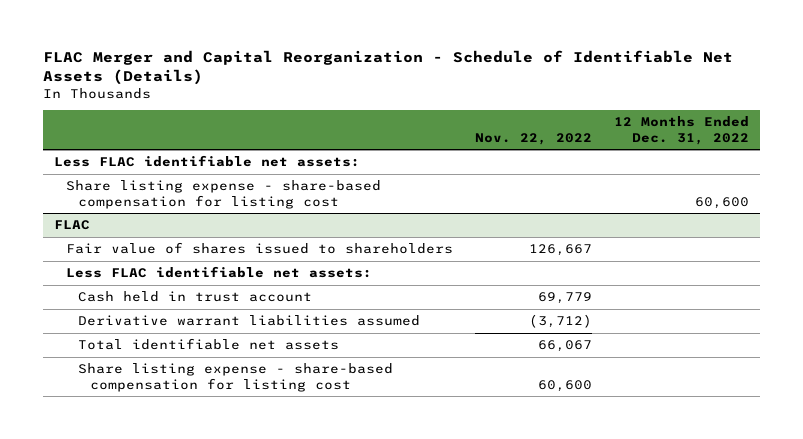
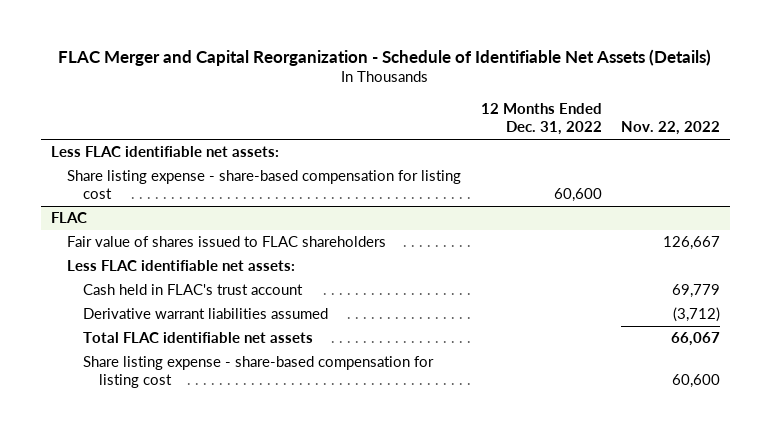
- | Nov. 22, 2022 | 12 Months Ended Dec. 31, 2022
+ | 12 Months Ended Dec. 31, 2022 | Nov. 22, 2022
@ FLAC
- Fair value of shares issued to shareholders | 126,667 |
+ Fair value of shares issued to FLAC shareholders | | 126,667
- Cash held in trust account | 69,779 |
+ Cash held in FLAC's trust account | | 69,779
- Total identifiable net assets | 66,067 |
+ Total FLAC identifiable net assets | | 66,067

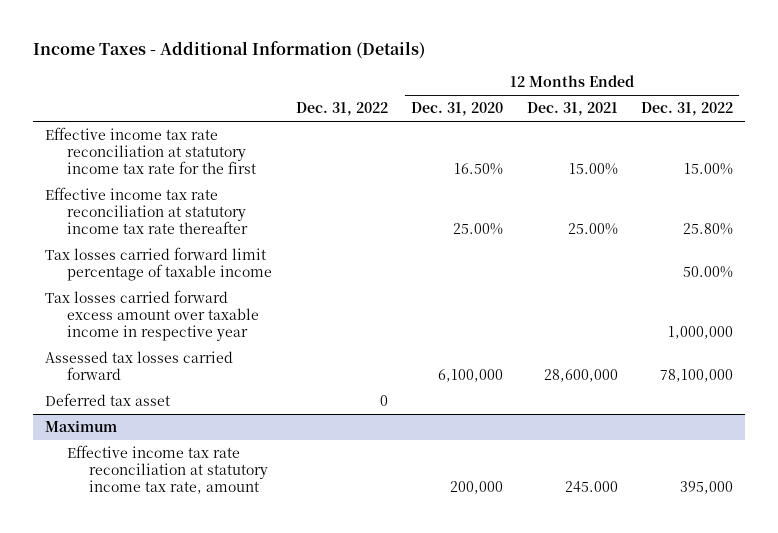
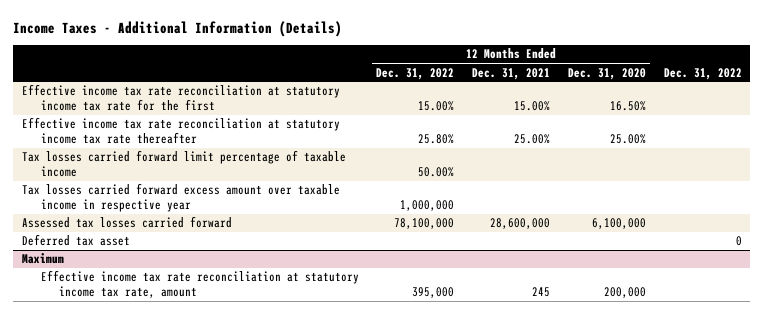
- | Dec. 31, 2022 | 12 Months Ended Dec. 31, 2020 | 12 Months Ended Dec. 31, 2021 | 12 Months Ended Dec. 31, 2022
+ | 12 Months Ended Dec. 31, 2022 | 12 Months Ended Dec. 31, 2021 | 12 Months Ended Dec. 31, 2020 | Dec. 31, 2022
@ Maximum
- Effective income tax rate reconciliation at statutory income tax rate, amount | | 200,000 | 245.000 | 395,000
+ Effective income tax rate reconciliation at statutory income tax rate, amount | 395,000 | 245 | 200,000 |

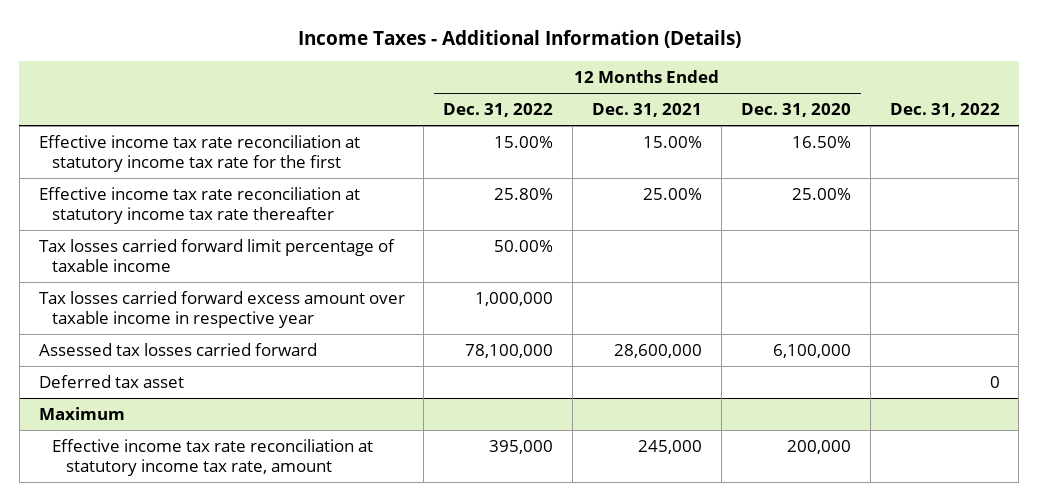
@ Maximum
- Effective income tax rate reconciliation at statutory income tax rate, amount | 395,000 | 245 | 200,000 |
+ Effective income tax rate reconciliation at statutory income tax rate, amount | 395,000 | 245,000 | 200,000 |

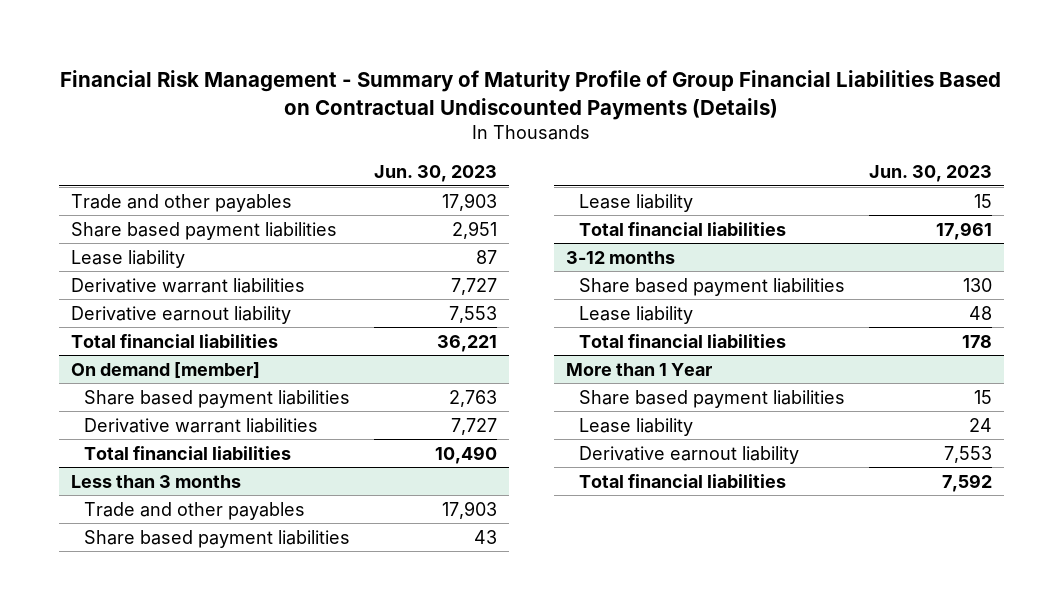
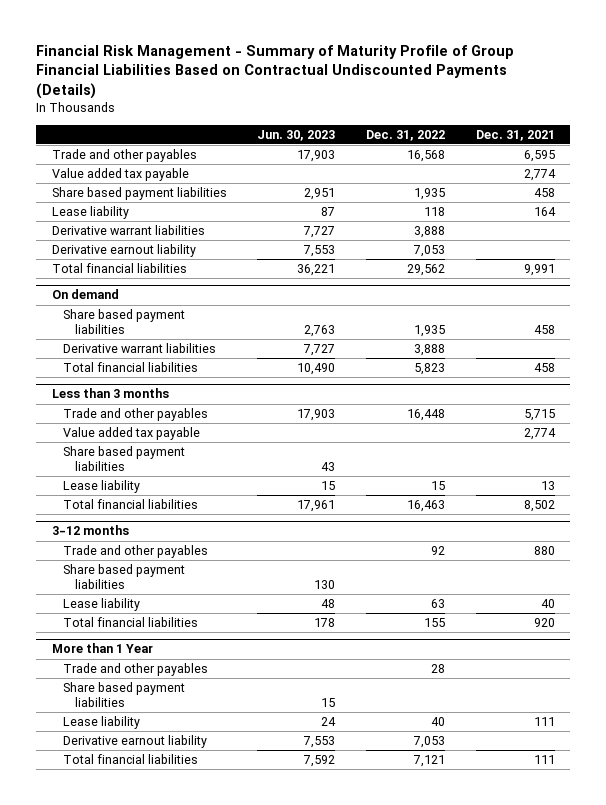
- | Jun. 30, 2023
+ | Jun. 30, 2023 | Dec. 31, 2022 | Dec. 31, 2021
+ Value added tax payable | | | 2,774
- On demand [member]
+ On demand
@ Less than 3 months
+ Value added tax payable | | | 2,774
@ 3-12 months
+ Trade and other payables | | 92 | 880
@ More than 1 Year
+ Trade and other payables | | 28 |

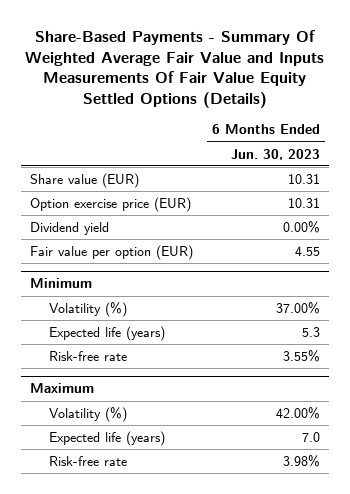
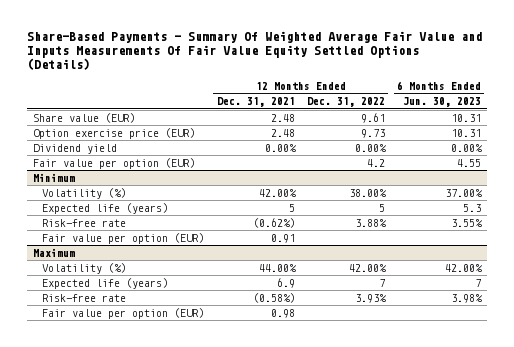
- | 6 Months Ended Jun. 30, 2023
+ | 12 Months Ended Dec. 31, 2021 | 12 Months Ended Dec. 31, 2022 | 6 Months Ended Jun. 30, 2023
@ Minimum
+ Fair value per option (EUR) | 0.91 | |
@ Maximum
- Expected life (years) | 7.0
+ Expected life (years) | 6.9 | 7 | 7
+ Fair value per option (EUR) | 0.98 | |

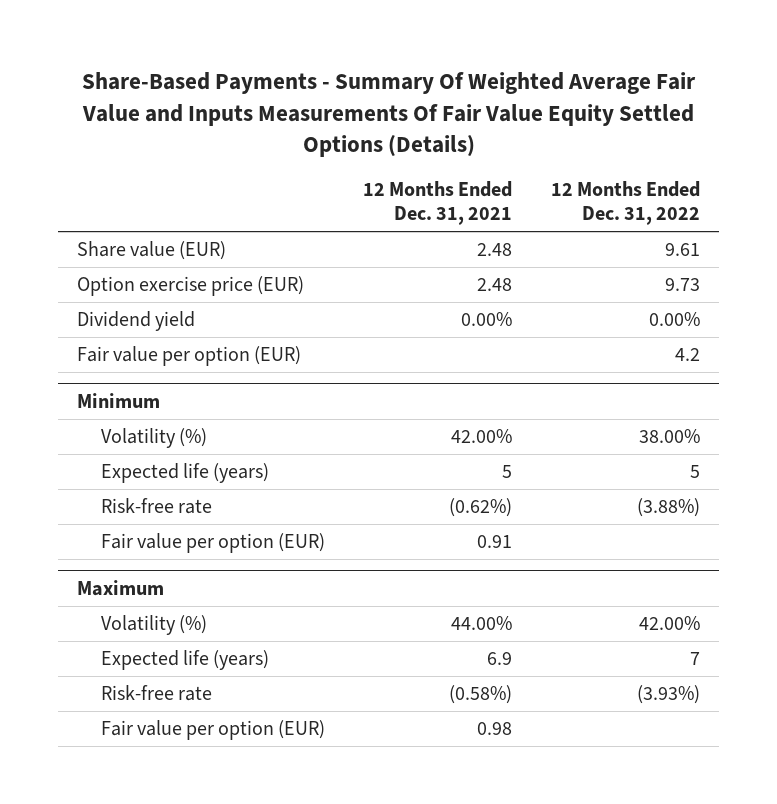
- | 12 Months Ended Dec. 31, 2021 | 12 Months Ended Dec. 31, 2022 | 6 Months Ended Jun. 30, 2023
+ | 12 Months Ended Dec. 31, 2021 | 12 Months Ended Dec. 31, 2022
@ Minimum
- Risk-free rate | (0.62%) | 3.88% | 3.55%
+ Risk-free rate | (0.62%) | (3.88%)
@ Maximum
- Risk-free rate | (0.58%) | 3.93% | 3.98%
+ Risk-free rate | (0.58%) | (3.93%)

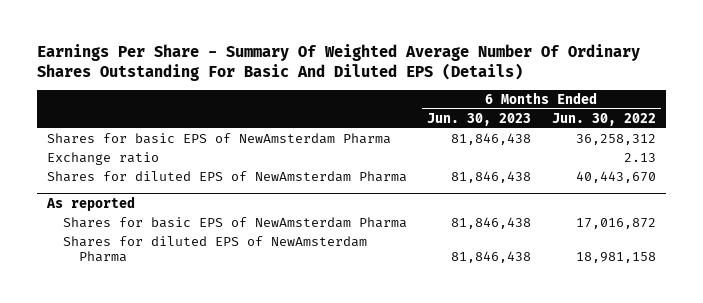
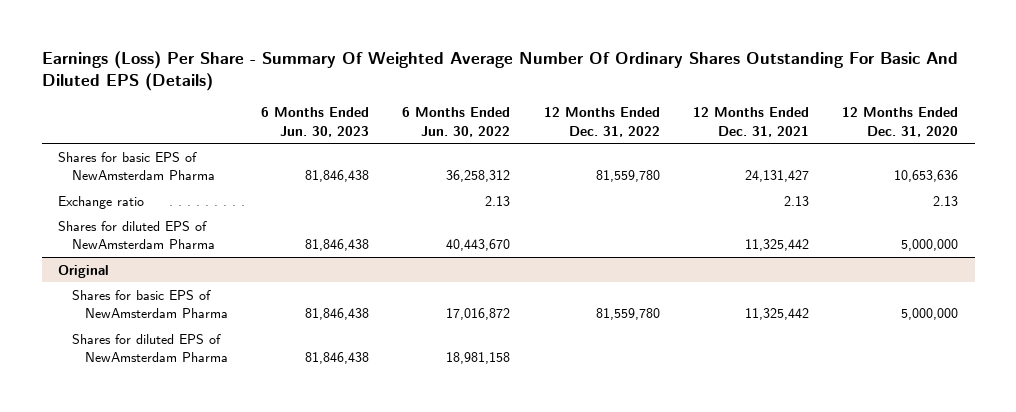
- Earnings Per Share - Summary Of Weighted Average Number Of Ordinary Shares Outstanding For Basic And Diluted EPS (Details)
+ Earnings (Loss) Per Share - Summary Of Weighted Average Number Of Ordinary Shares Outstanding For Basic And Diluted EPS (Details)
- | 6 Months Ended Jun. 30, 2023 | 6 Months Ended Jun. 30, 2022
+ | 6 Months Ended Jun. 30, 2023 | 6 Months Ended Jun. 30, 2022 | 12 Months Ended Dec. 31, 2022 | 12 Months Ended Dec. 31, 2021 | 12 Months Ended Dec. 31, 2020
- As reported
+ Original

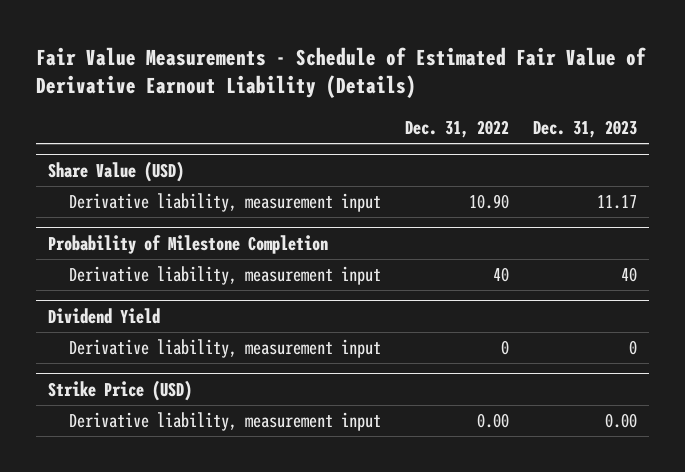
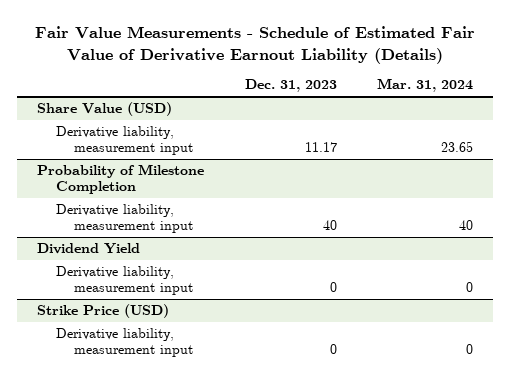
- | Dec. 31, 2022 | Dec. 31, 2023
+ | Dec. 31, 2023 | Mar. 31, 2024
@ Strike Price (USD)
- Derivative liability, measurement input | 0.00 | 0.00
+ Derivative liability, measurement input | 0 | 0

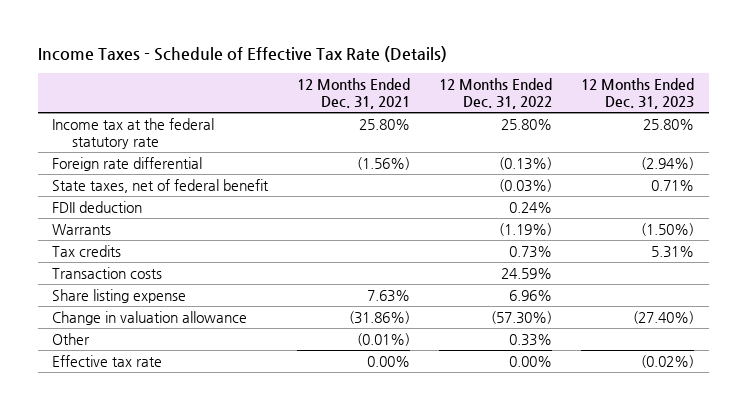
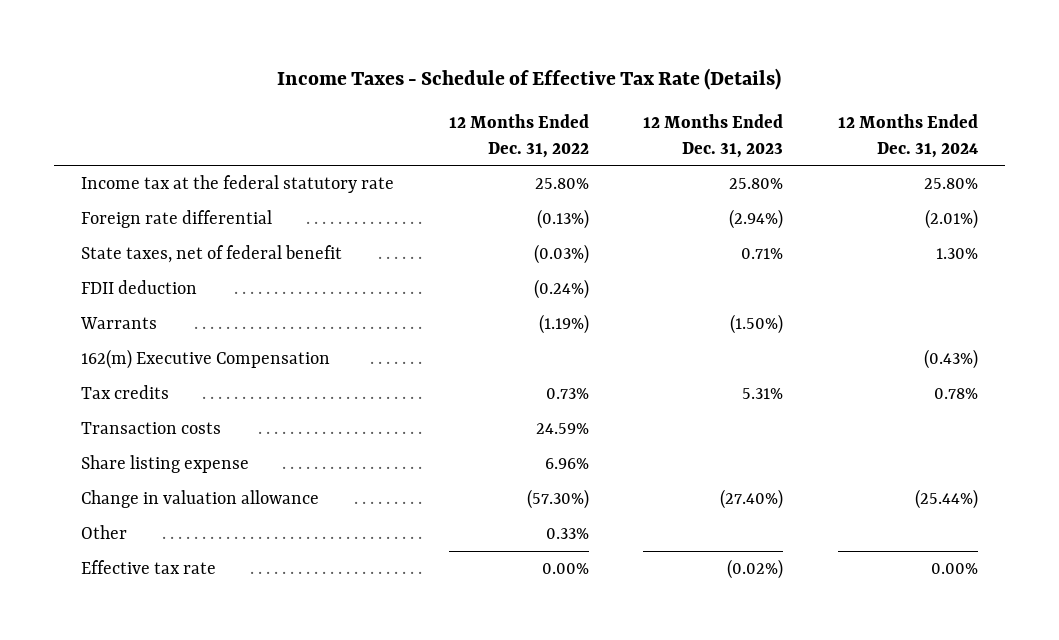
- | 12 Months Ended Dec. 31, 2021 | 12 Months Ended Dec. 31, 2022 | 12 Months Ended Dec. 31, 2023
+ | 12 Months Ended Dec. 31, 2022 | 12 Months Ended Dec. 31, 2023 | 12 Months Ended Dec. 31, 2024
- FDII deduction | | 0.24% |
+ FDII deduction | (0.24%) | |
+ 162(m) Executive Compensation | | | (0.43%)

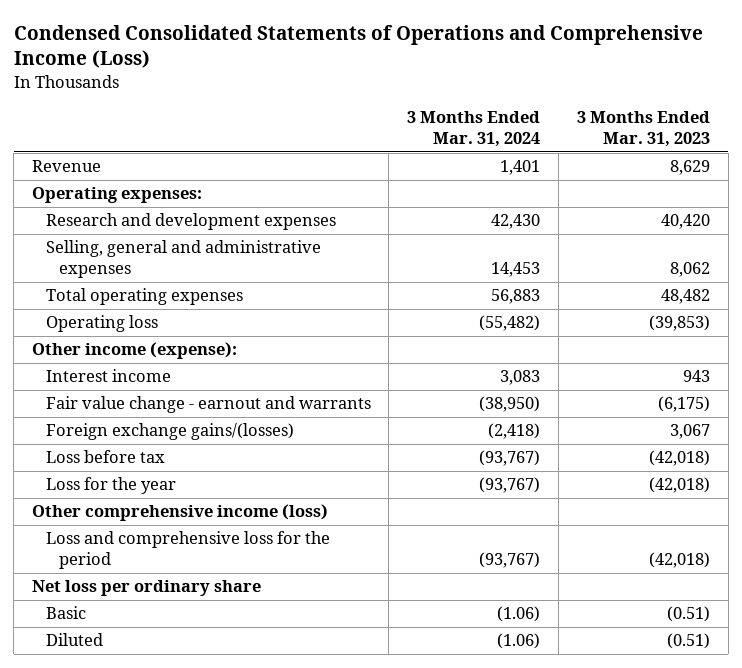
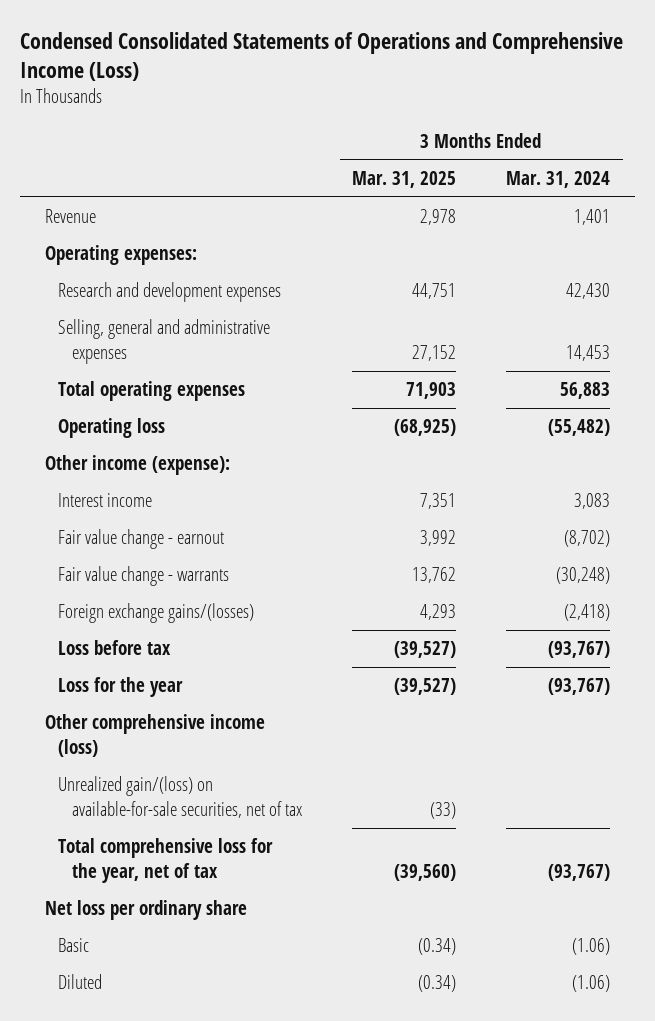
- | 3 Months Ended Mar. 31, 2024 | 3 Months Ended Mar. 31, 2023
+ | 3 Months Ended Mar. 31, 2025 | 3 Months Ended Mar. 31, 2024
- Fair value change - earnout and warrants | (38,950) | (6,175)
+ Fair value change - earnout | 3,992 | (8,702)
+ Fair value change - warrants | 13,762 | (30,248)
- Loss and comprehensive loss for the period | (93,767) | (42,018)
+ Unrealized gain/(loss) on available-for-sale securities, net of tax | (33) |
+ Total comprehensive loss for the year, net of tax | (39,560) | (93,767)

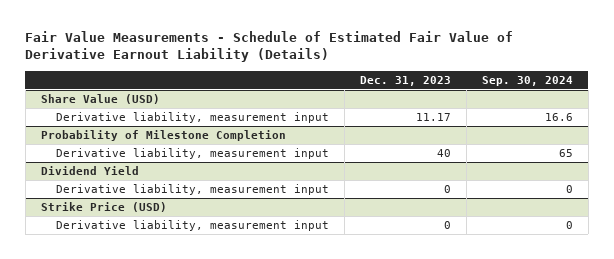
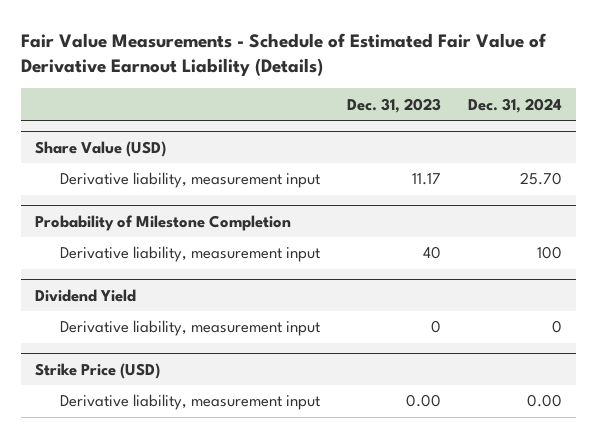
- | Dec. 31, 2023 | Sep. 30, 2024
+ | Dec. 31, 2023 | Dec. 31, 2024
@ Strike Price (USD)
- Derivative liability, measurement input | 0 | 0
+ Derivative liability, measurement input | 0.00 | 0.00

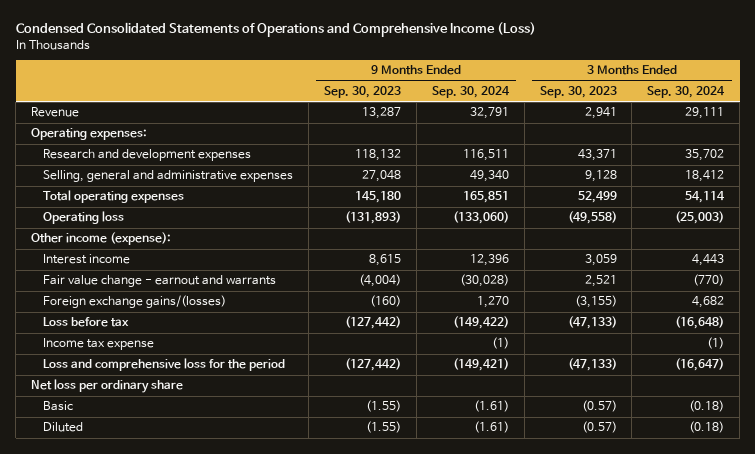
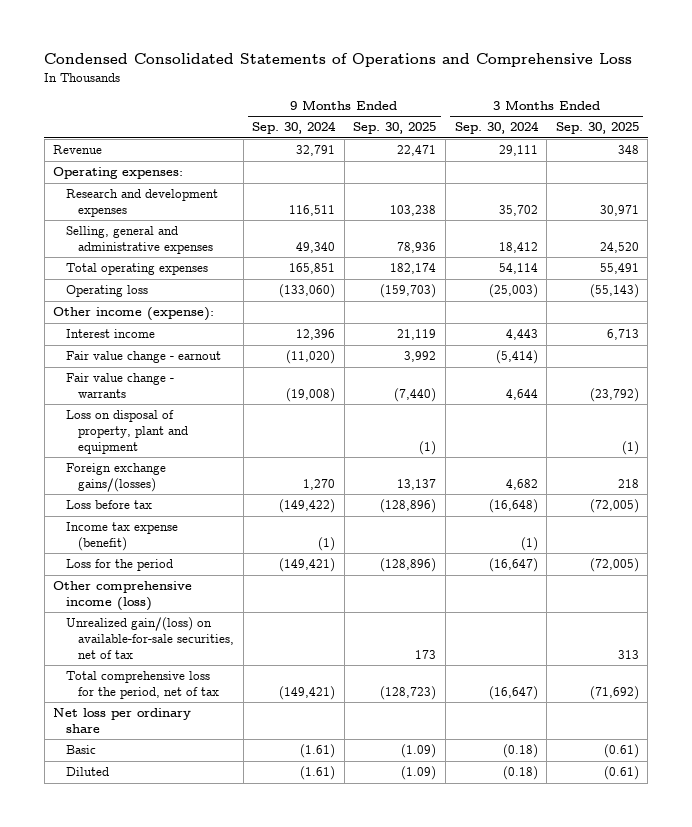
- Condensed Consolidated Statements of Operations and Comprehensive Income (Loss)
+ Condensed Consolidated Statements of Operations and Comprehensive Loss
- | 9 Months Ended Sep. 30, 2023 | 9 Months Ended Sep. 30, 2024 | 3 Months Ended Sep. 30, 2023 | 3 Months Ended Sep. 30, 2024
+ | 9 Months Ended Sep. 30, 2024 | 9 Months Ended Sep. 30, 2025 | 3 Months Ended Sep. 30, 2024 | 3 Months Ended Sep. 30, 2025
- Fair value change - earnout and warrants | (4,004) | (30,028) | 2,521 | (770)
+ Fair value change - earnout | (11,020) | 3,992 | (5,414) |
+ Fair value change - warrants | (19,008) | (7,440) | 4,644 | (23,792)
+ Loss on disposal of property, plant and equipment | | (1) | | (1)
- Income tax expense | | (1) | | (1)
- Loss and comprehensive loss for the period | (127,442) | (149,421) | (47,133) | (16,647)
+ Income tax expense (benefit) | (1) | | (1) |
+ Loss for the period | (149,421) | (128,896) | (16,647) | (72,005)
+ Other comprehensive income (loss)
+ Unrealized gain/(loss) on available-for-sale securities, net of tax | | 173 | | 313
+ Total comprehensive loss for the period, net of tax | (149,421) | (128,723) | (16,647) | (71,692)

